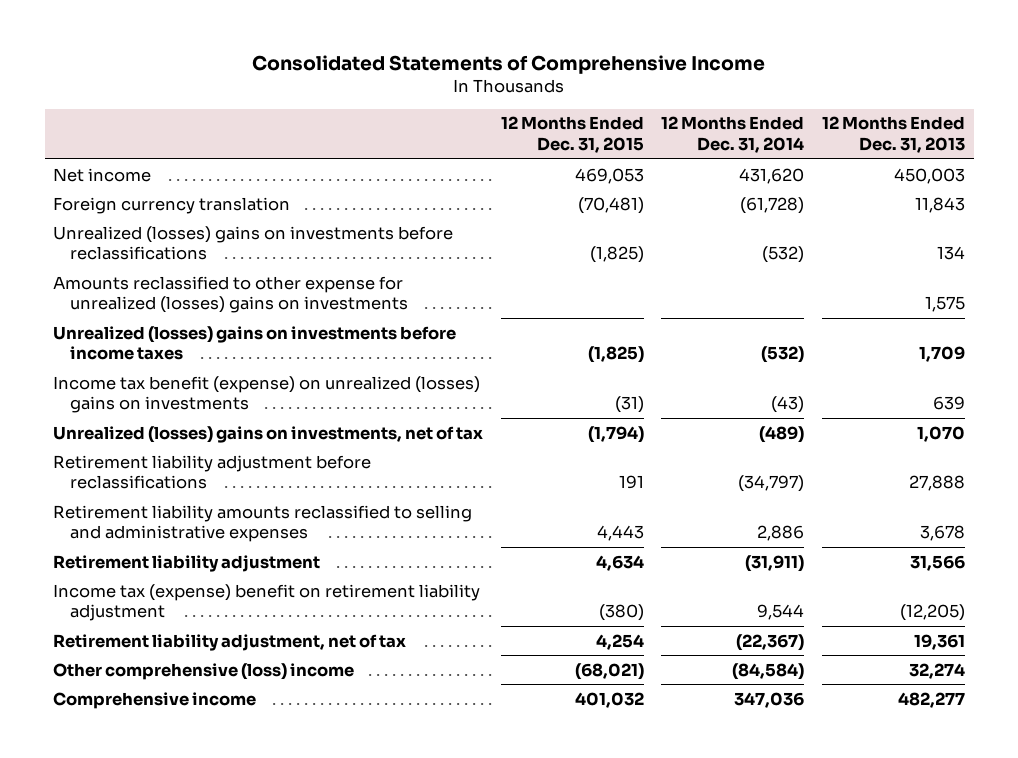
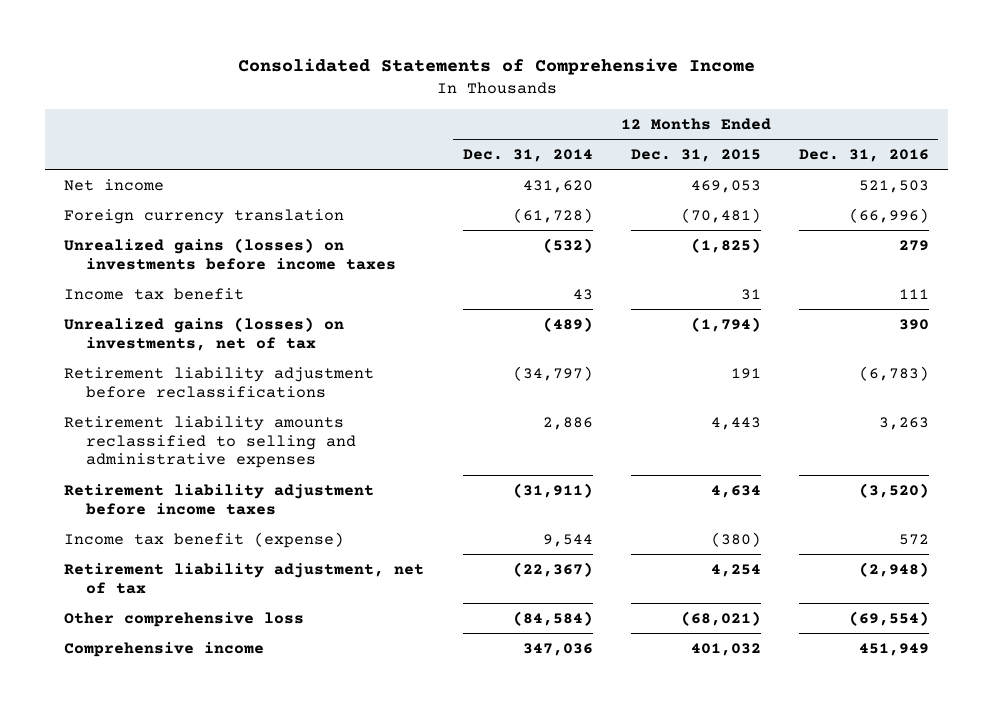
- | 12 Months Ended Dec. 31, 2015 | 12 Months Ended Dec. 31, 2014 | 12 Months Ended Dec. 31, 2013
+ | 12 Months Ended Dec. 31, 2014 | 12 Months Ended Dec. 31, 2015 | 12 Months Ended Dec. 31, 2016
- Unrealized (losses) gains on investments before reclassifications | (1,825) | (532) | 134
- Amounts reclassified to other expense for unrealized (losses) gains on investments | | | 1,575
- Unrealized (losses) gains on investments before income taxes | (1,825) | (532) | 1,709
- Income tax benefit (expense) on unrealized (losses) gains on investments | (31) | (43) | 639
- Unrealized (losses) gains on investments, net of tax | (1,794) | (489) | 1,070
+ Unrealized gains (losses) on investments before income taxes | (532) | (1,825) | 279
+ Income tax benefit | 43 | 31 | 111
+ Unrealized gains (losses) on investments, net of tax | (489) | (1,794) | 390
- Retirement liability adjustment | 4,634 | (31,911) | 31,566
- Income tax (expense) benefit on retirement liability adjustment | (380) | 9,544 | (12,205)
+ Retirement liability adjustment before income taxes | (31,911) | 4,634 | (3,520)
+ Income tax benefit (expense) | 9,544 | (380) | 572
- Other comprehensive (loss) income | (68,021) | (84,584) | 32,274
+ Other comprehensive loss | (84,584) | (68,021) | (69,554)

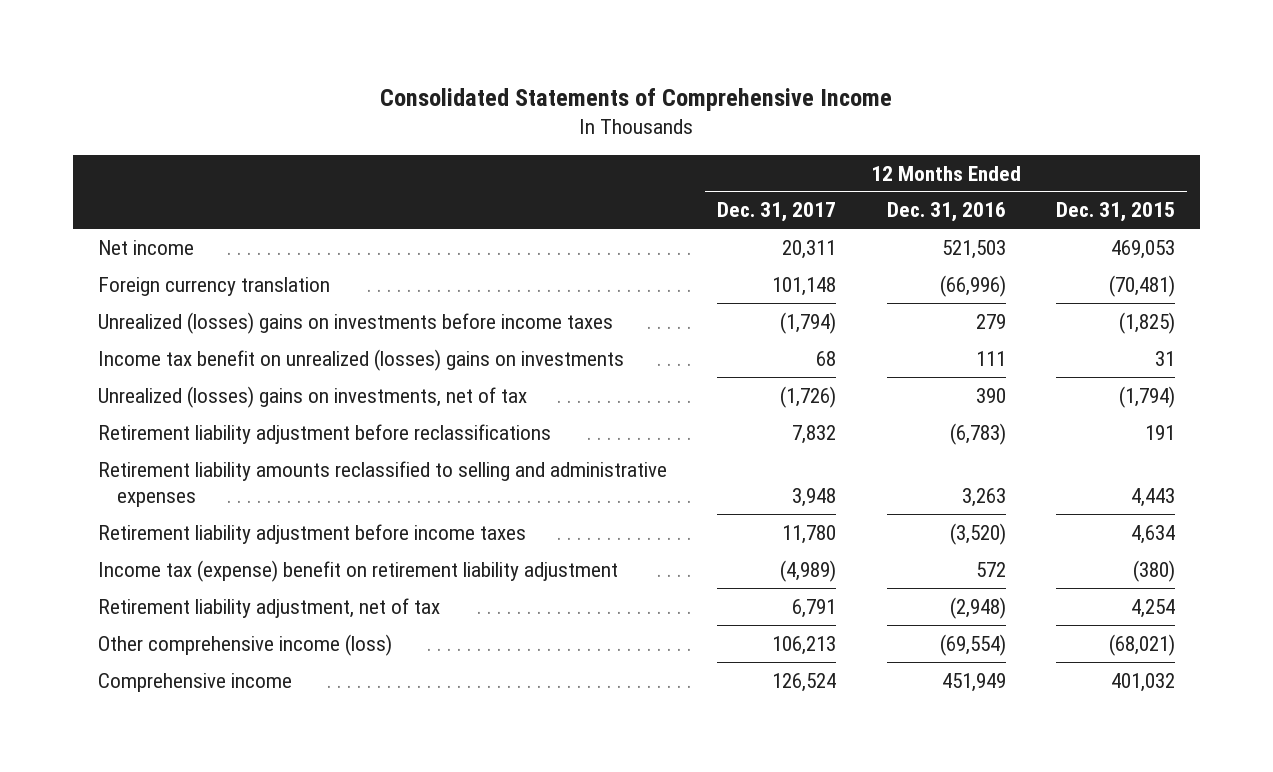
- | 12 Months Ended Dec. 31, 2014 | 12 Months Ended Dec. 31, 2015 | 12 Months Ended Dec. 31, 2016
+ | 12 Months Ended Dec. 31, 2017 | 12 Months Ended Dec. 31, 2016 | 12 Months Ended Dec. 31, 2015
- Unrealized gains (losses) on investments before income taxes | (532) | (1,825) | 279
- Income tax benefit | 43 | 31 | 111
- Unrealized gains (losses) on investments, net of tax | (489) | (1,794) | 390
+ Unrealized (losses) gains on investments before income taxes | (1,794) | 279 | (1,825)
+ Income tax benefit on unrealized (losses) gains on investments | 68 | 111 | 31
+ Unrealized (losses) gains on investments, net of tax | (1,726) | 390 | (1,794)
- Income tax benefit (expense) | 9,544 | (380) | 572
+ Income tax (expense) benefit on retirement liability adjustment | (4,989) | 572 | (380)
- Other comprehensive loss | (84,584) | (68,021) | (69,554)
+ Other comprehensive income (loss) | 106,213 | (69,554) | (68,021)

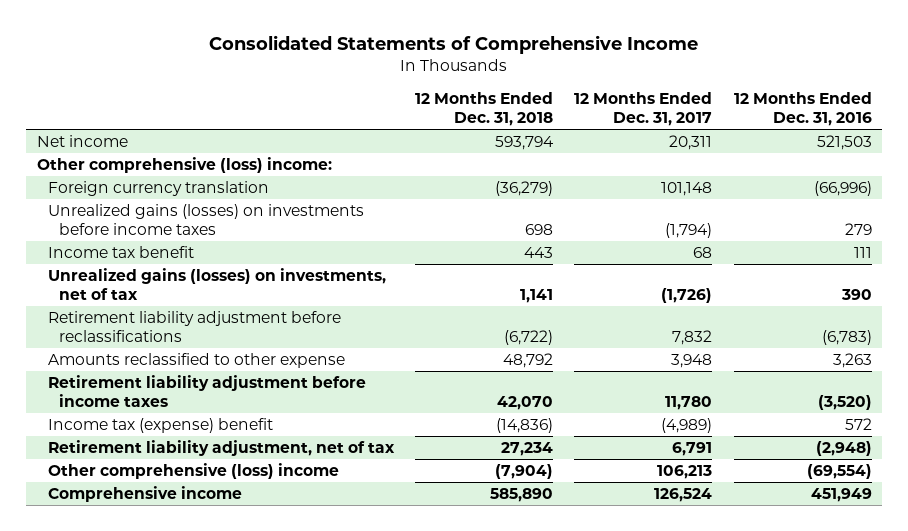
- | 12 Months Ended Dec. 31, 2017 | 12 Months Ended Dec. 31, 2016 | 12 Months Ended Dec. 31, 2015
+ | 12 Months Ended Dec. 31, 2018 | 12 Months Ended Dec. 31, 2017 | 12 Months Ended Dec. 31, 2016
+ Other comprehensive (loss) income:
- Unrealized (losses) gains on investments before income taxes | (1,794) | 279 | (1,825)
- Income tax benefit on unrealized (losses) gains on investments | 68 | 111 | 31
- Unrealized (losses) gains on investments, net of tax | (1,726) | 390 | (1,794)
+ Unrealized gains (losses) on investments before income taxes | 698 | (1,794) | 279
+ Income tax benefit | 443 | 68 | 111
+ Unrealized gains (losses) on investments, net of tax | 1,141 | (1,726) | 390
- Retirement liability amounts reclassified to selling and administrative expenses | 3,948 | 3,263 | 4,443
+ Amounts reclassified to other expense | 48,792 | 3,948 | 3,263
- Income tax (expense) benefit on retirement liability adjustment | (4,989) | 572 | (380)
+ Income tax (expense) benefit | (14,836) | (4,989) | 572
- Other comprehensive income (loss) | 106,213 | (69,554) | (68,021)
+ Other comprehensive (loss) income | (7,904) | 106,213 | (69,554)

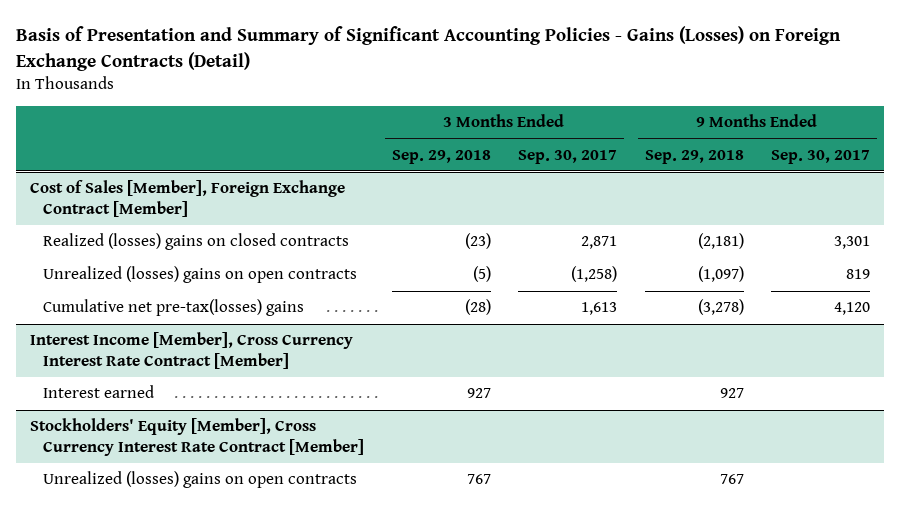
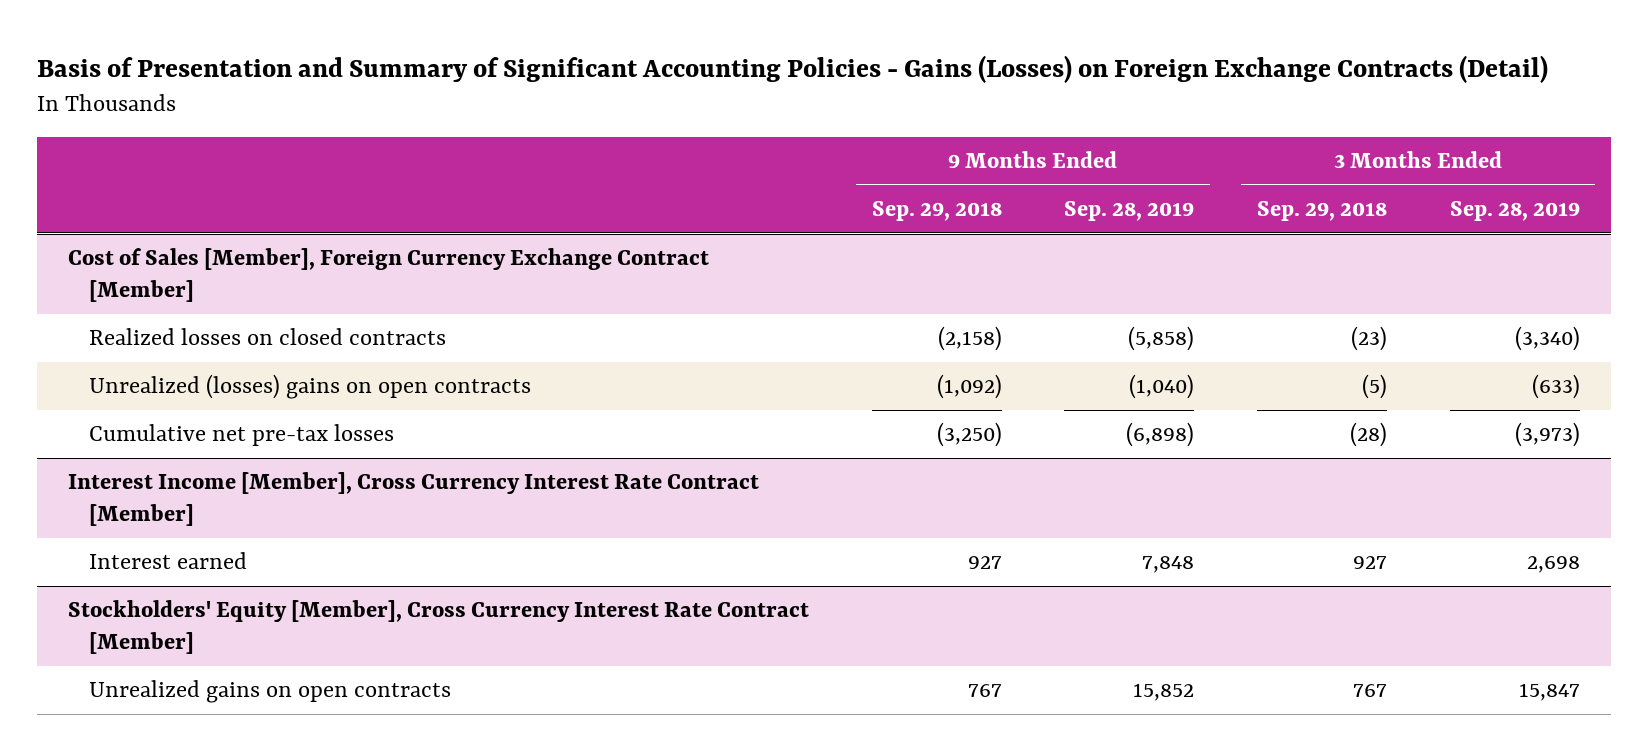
- | 3 Months Ended Sep. 29, 2018 | 3 Months Ended Sep. 30, 2017 | 9 Months Ended Sep. 29, 2018 | 9 Months Ended Sep. 30, 2017
+ | 9 Months Ended Sep. 29, 2018 | 9 Months Ended Sep. 28, 2019 | 3 Months Ended Sep. 29, 2018 | 3 Months Ended Sep. 28, 2019
- Cost of Sales [Member], Foreign Exchange Contract [Member]
- Realized (losses) gains on closed contracts | (23) | 2,871 | (2,181) | 3,301
- Unrealized (losses) gains on open contracts | (5) | (1,258) | (1,097) | 819
- Cumulative net pre-tax(losses) gains | (28) | 1,613 | (3,278) | 4,120
+ Cost of Sales [Member], Foreign Currency Exchange Contract [Member]
+ Realized losses on closed contracts | (2,158) | (5,858) | (23) | (3,340)
+ Unrealized (losses) gains on open contracts | (1,092) | (1,040) | (5) | (633)
+ Cumulative net pre-tax losses | (3,250) | (6,898) | (28) | (3,973)
@ Stockholders' Equity [Member], Cross Currency Interest Rate Contract [Member]
- Unrealized (losses) gains on open contracts | 767 | | 767 |
+ Unrealized gains on open contracts | 767 | 15,852 | 767 | 15,847

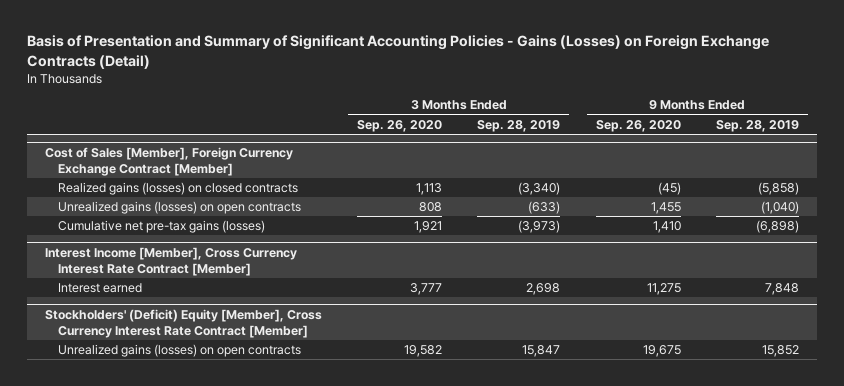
- | 9 Months Ended Sep. 29, 2018 | 9 Months Ended Sep. 28, 2019 | 3 Months Ended Sep. 29, 2018 | 3 Months Ended Sep. 28, 2019
+ | 3 Months Ended Sep. 26, 2020 | 3 Months Ended Sep. 28, 2019 | 9 Months Ended Sep. 26, 2020 | 9 Months Ended Sep. 28, 2019
@ Cost of Sales [Member], Foreign Currency Exchange Contract [Member]
- Realized losses on closed contracts | (2,158) | (5,858) | (23) | (3,340)
- Unrealized (losses) gains on open contracts | (1,092) | (1,040) | (5) | (633)
- Cumulative net pre-tax losses | (3,250) | (6,898) | (28) | (3,973)
+ Realized gains (losses) on closed contracts | 1,113 | (3,340) | (45) | (5,858)
+ Unrealized gains (losses) on open contracts | 808 | (633) | 1,455 | (1,040)
+ Cumulative net pre-tax gains (losses) | 1,921 | (3,973) | 1,410 | (6,898)
- Stockholders' Equity [Member], Cross Currency Interest Rate Contract [Member]
- Unrealized gains on open contracts | 767 | 15,852 | 767 | 15,847
+ Stockholders' (Deficit) Equity [Member], Cross Currency Interest Rate Contract [Member]
+ Unrealized gains (losses) on open contracts | 19,582 | 15,847 | 19,675 | 15,852

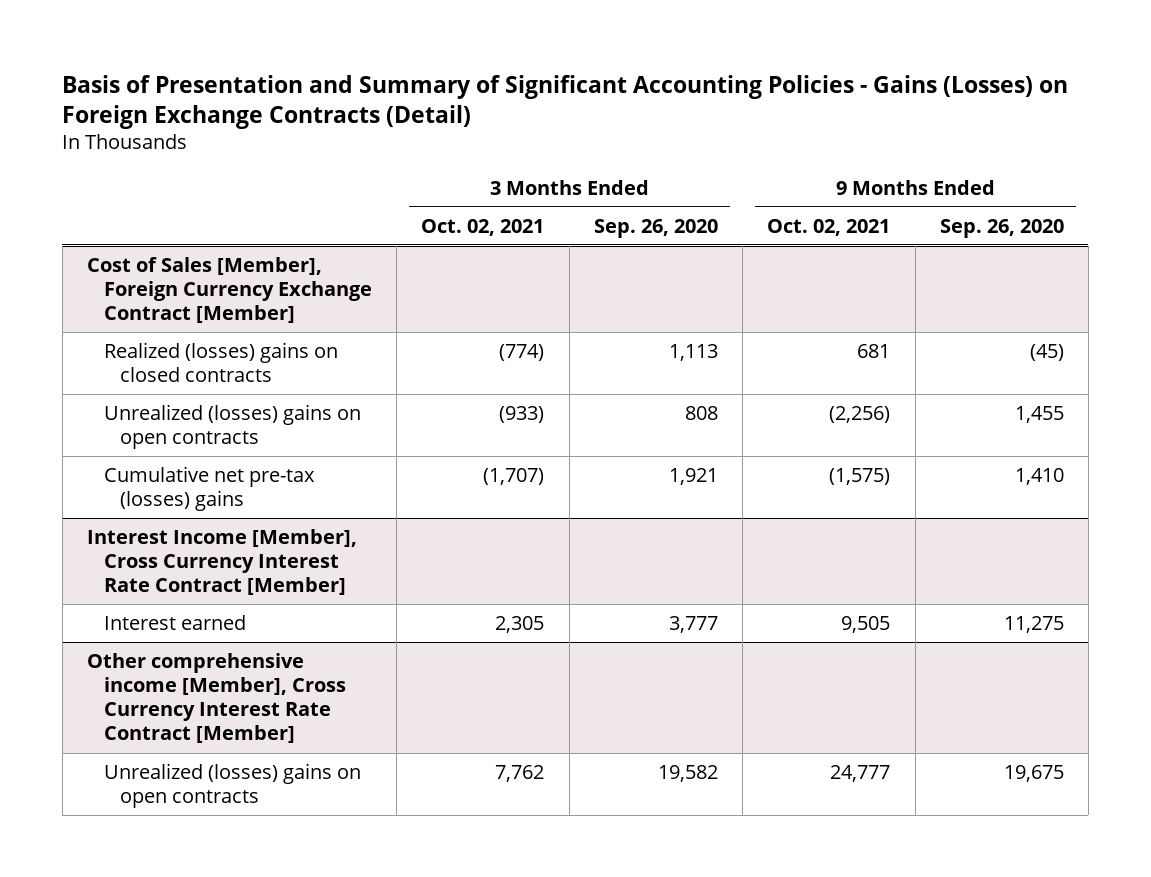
- | 3 Months Ended Sep. 26, 2020 | 3 Months Ended Sep. 28, 2019 | 9 Months Ended Sep. 26, 2020 | 9 Months Ended Sep. 28, 2019
+ | 3 Months Ended Oct. 02, 2021 | 3 Months Ended Sep. 26, 2020 | 9 Months Ended Oct. 02, 2021 | 9 Months Ended Sep. 26, 2020
@ Cost of Sales [Member], Foreign Currency Exchange Contract [Member]
- Realized gains (losses) on closed contracts | 1,113 | (3,340) | (45) | (5,858)
- Unrealized gains (losses) on open contracts | 808 | (633) | 1,455 | (1,040)
- Cumulative net pre-tax gains (losses) | 1,921 | (3,973) | 1,410 | (6,898)
+ Realized (losses) gains on closed contracts | (774) | 1,113 | 681 | (45)
+ Unrealized (losses) gains on open contracts | (933) | 808 | (2,256) | 1,455
+ Cumulative net pre-tax (losses) gains | (1,707) | 1,921 | (1,575) | 1,410
- Stockholders' (Deficit) Equity [Member], Cross Currency Interest Rate Contract [Member]
- Unrealized gains (losses) on open contracts | 19,582 | 15,847 | 19,675 | 15,852
+ Other comprehensive income [Member], Cross Currency Interest Rate Contract [Member]
+ Unrealized (losses) gains on open contracts | 7,762 | 19,582 | 24,777 | 19,675

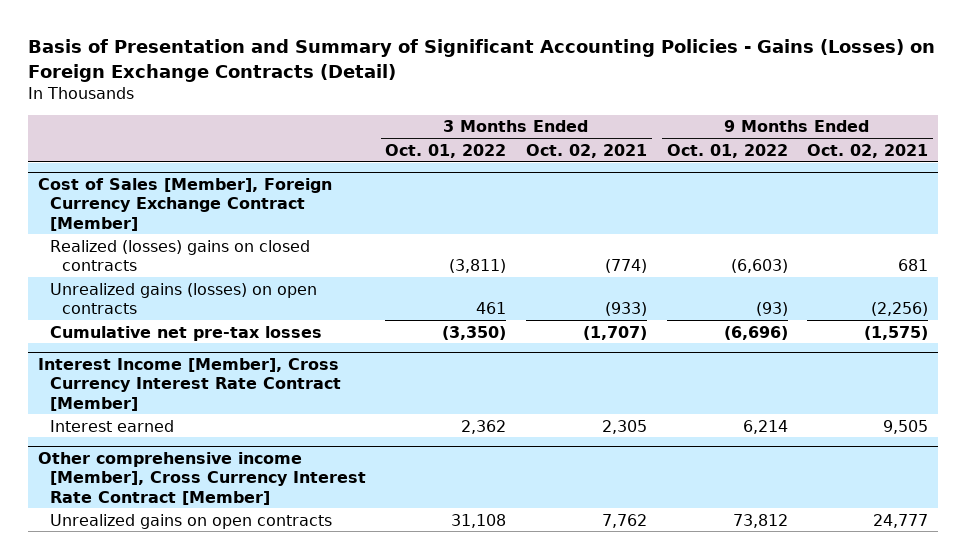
- | 3 Months Ended Oct. 02, 2021 | 3 Months Ended Sep. 26, 2020 | 9 Months Ended Oct. 02, 2021 | 9 Months Ended Sep. 26, 2020
+ | 3 Months Ended Oct. 01, 2022 | 3 Months Ended Oct. 02, 2021 | 9 Months Ended Oct. 01, 2022 | 9 Months Ended Oct. 02, 2021
@ Cost of Sales [Member], Foreign Currency Exchange Contract [Member]
- Unrealized (losses) gains on open contracts | (933) | 808 | (2,256) | 1,455
- Cumulative net pre-tax (losses) gains | (1,707) | 1,921 | (1,575) | 1,410
+ Unrealized gains (losses) on open contracts | 461 | (933) | (93) | (2,256)
+ Cumulative net pre-tax losses | (3,350) | (1,707) | (6,696) | (1,575)
@ Other comprehensive income [Member], Cross Currency Interest Rate Contract [Member]
- Unrealized (losses) gains on open contracts | 7,762 | 19,582 | 24,777 | 19,675
+ Unrealized gains on open contracts | 31,108 | 7,762 | 73,812 | 24,777

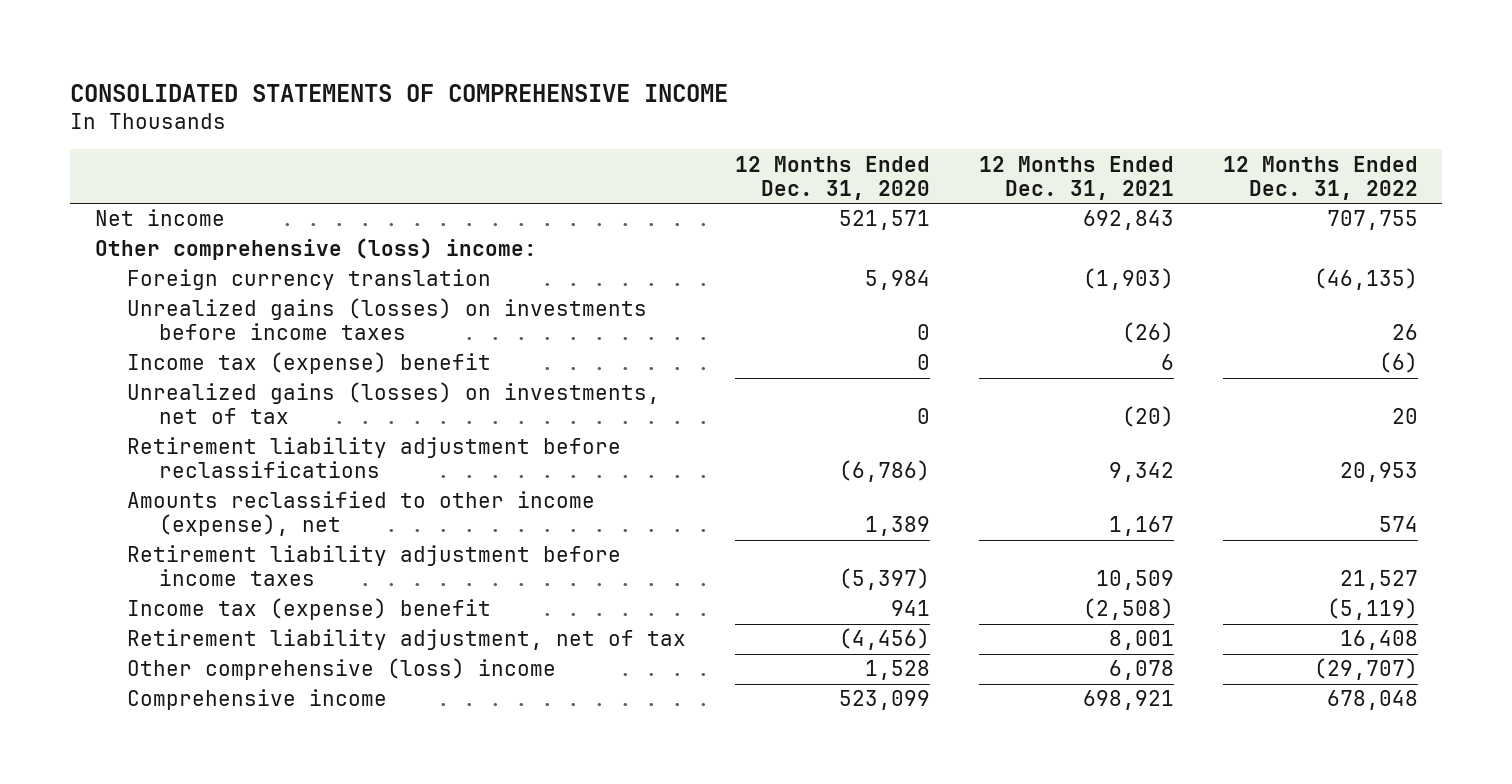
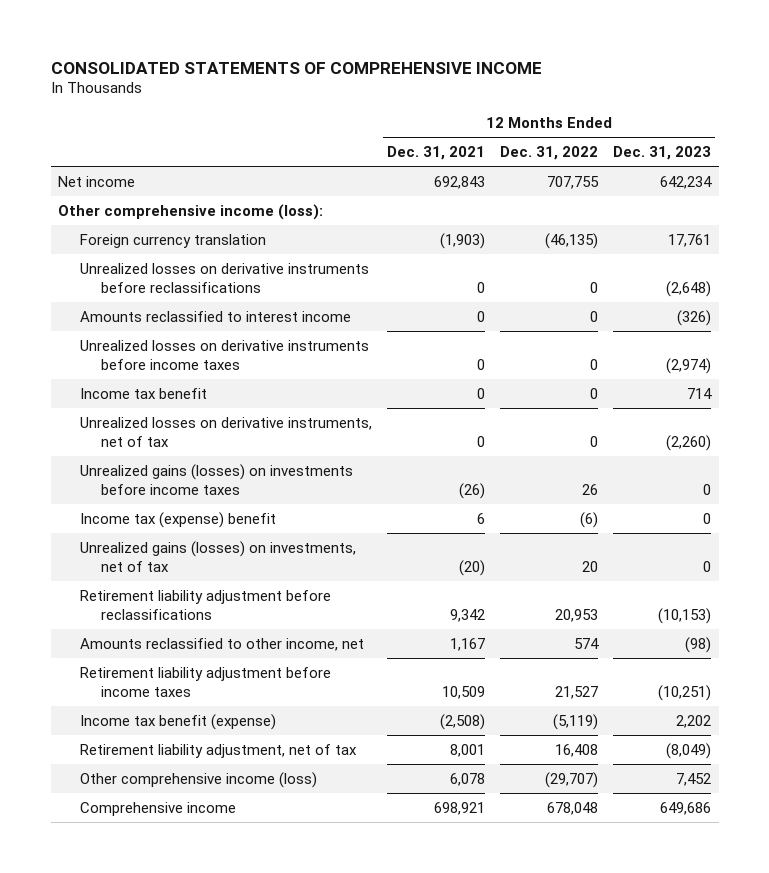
- | 12 Months Ended Dec. 31, 2020 | 12 Months Ended Dec. 31, 2021 | 12 Months Ended Dec. 31, 2022
+ | 12 Months Ended Dec. 31, 2021 | 12 Months Ended Dec. 31, 2022 | 12 Months Ended Dec. 31, 2023
- Other comprehensive (loss) income:
+ Other comprehensive income (loss):
+ Unrealized losses on derivative instruments before reclassifications | 0 | 0 | (2,648)
+ Amounts reclassified to interest income | 0 | 0 | (326)
+ Unrealized losses on derivative instruments before income taxes | 0 | 0 | (2,974)
+ Income tax benefit | 0 | 0 | 714
+ Unrealized losses on derivative instruments, net of tax | 0 | 0 | (2,260)
- Amounts reclassified to other income (expense), net | 1,389 | 1,167 | 574
+ Amounts reclassified to other income, net | 1,167 | 574 | (98)
- Income tax (expense) benefit | 941 | (2,508) | (5,119)
+ Income tax benefit (expense) | (2,508) | (5,119) | 2,202
- Other comprehensive (loss) income | 1,528 | 6,078 | (29,707)
+ Other comprehensive income (loss) | 6,078 | (29,707) | 7,452

